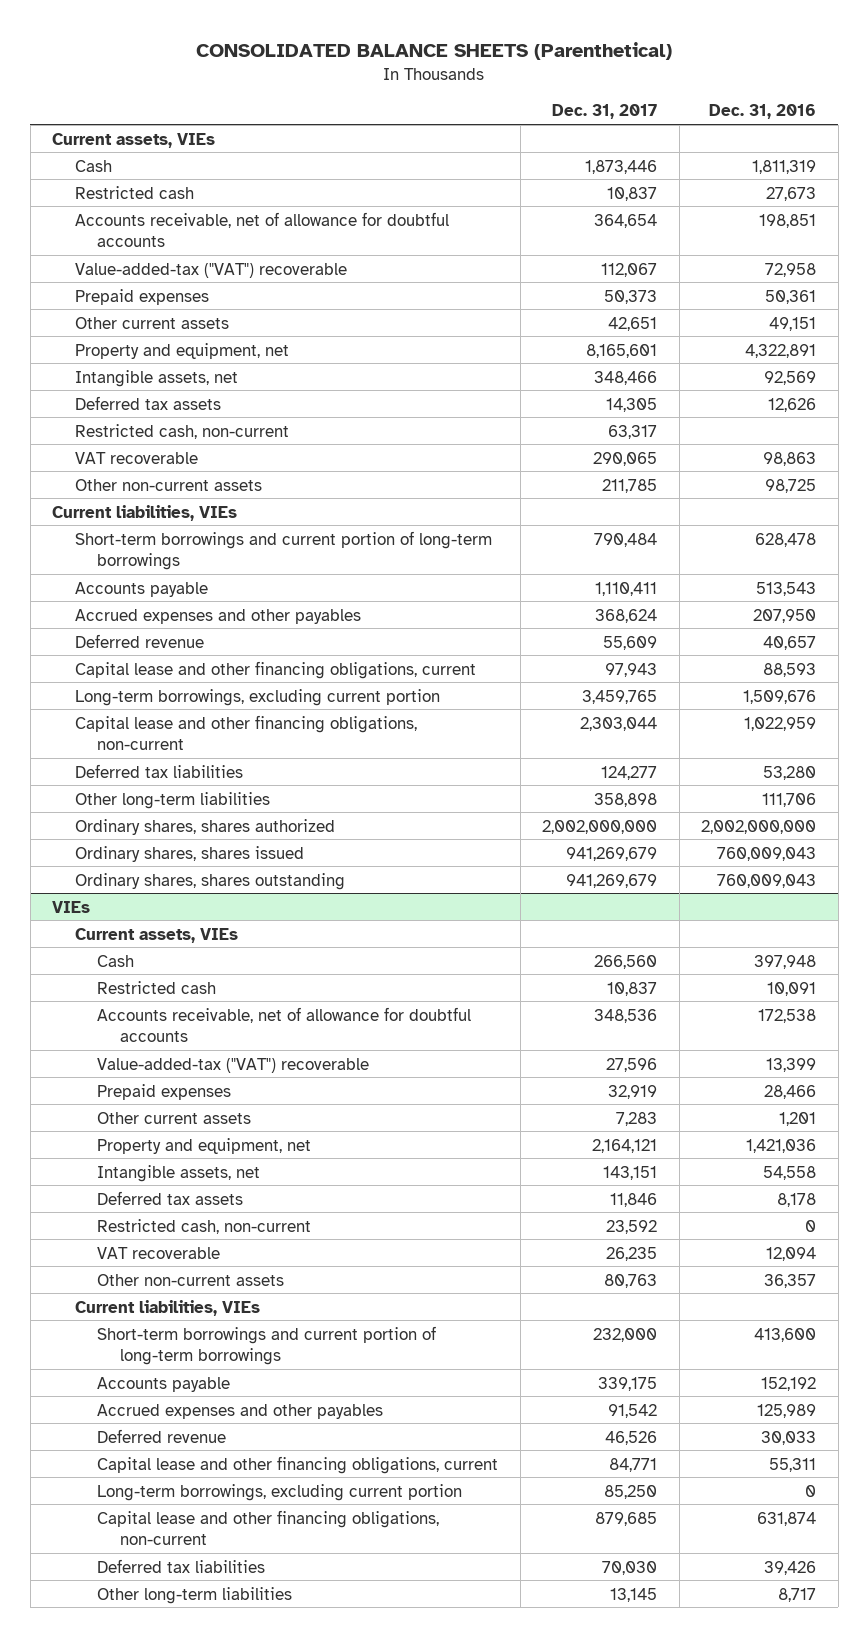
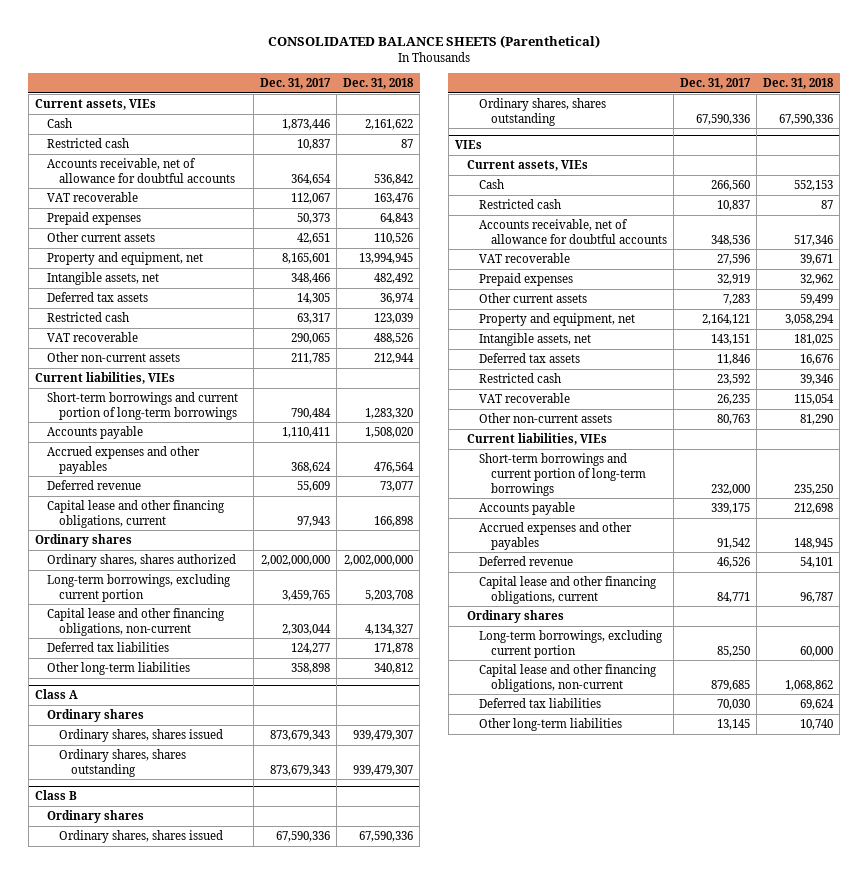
- | Dec. 31, 2017 | Dec. 31, 2016
+ | Dec. 31, 2017 | Dec. 31, 2018
- Value-added-tax ("VAT") recoverable | 112,067 | 72,958
+ VAT recoverable | 112,067 | 163,476
- Restricted cash, non-current | 63,317 |
+ Restricted cash | 63,317 | 123,039
+ Ordinary shares
moved up: Ordinary shares, shares authorized | 2,002,000,000 | 2,002,000,000
- Ordinary shares, shares issued | 941,269,679 | 760,009,043
- Ordinary shares, shares outstanding | 941,269,679 | 760,009,043
+ Class A
+ Ordinary shares
+ Ordinary shares, shares issued | 873,679,343 | 939,479,307
+ Ordinary shares, shares outstanding | 873,679,343 | 939,479,307
+ Class B
+ Ordinary shares
+ Ordinary shares, shares issued | 67,590,336 | 67,590,336
+ Ordinary shares, shares outstanding | 67,590,336 | 67,590,336
@ VIEs
- Value-added-tax ("VAT") recoverable | 27,596 | 13,399
+ VAT recoverable | 27,596 | 39,671
- Restricted cash, non-current | 23,592 | 0
+ Restricted cash | 23,592 | 39,346
+ Ordinary shares

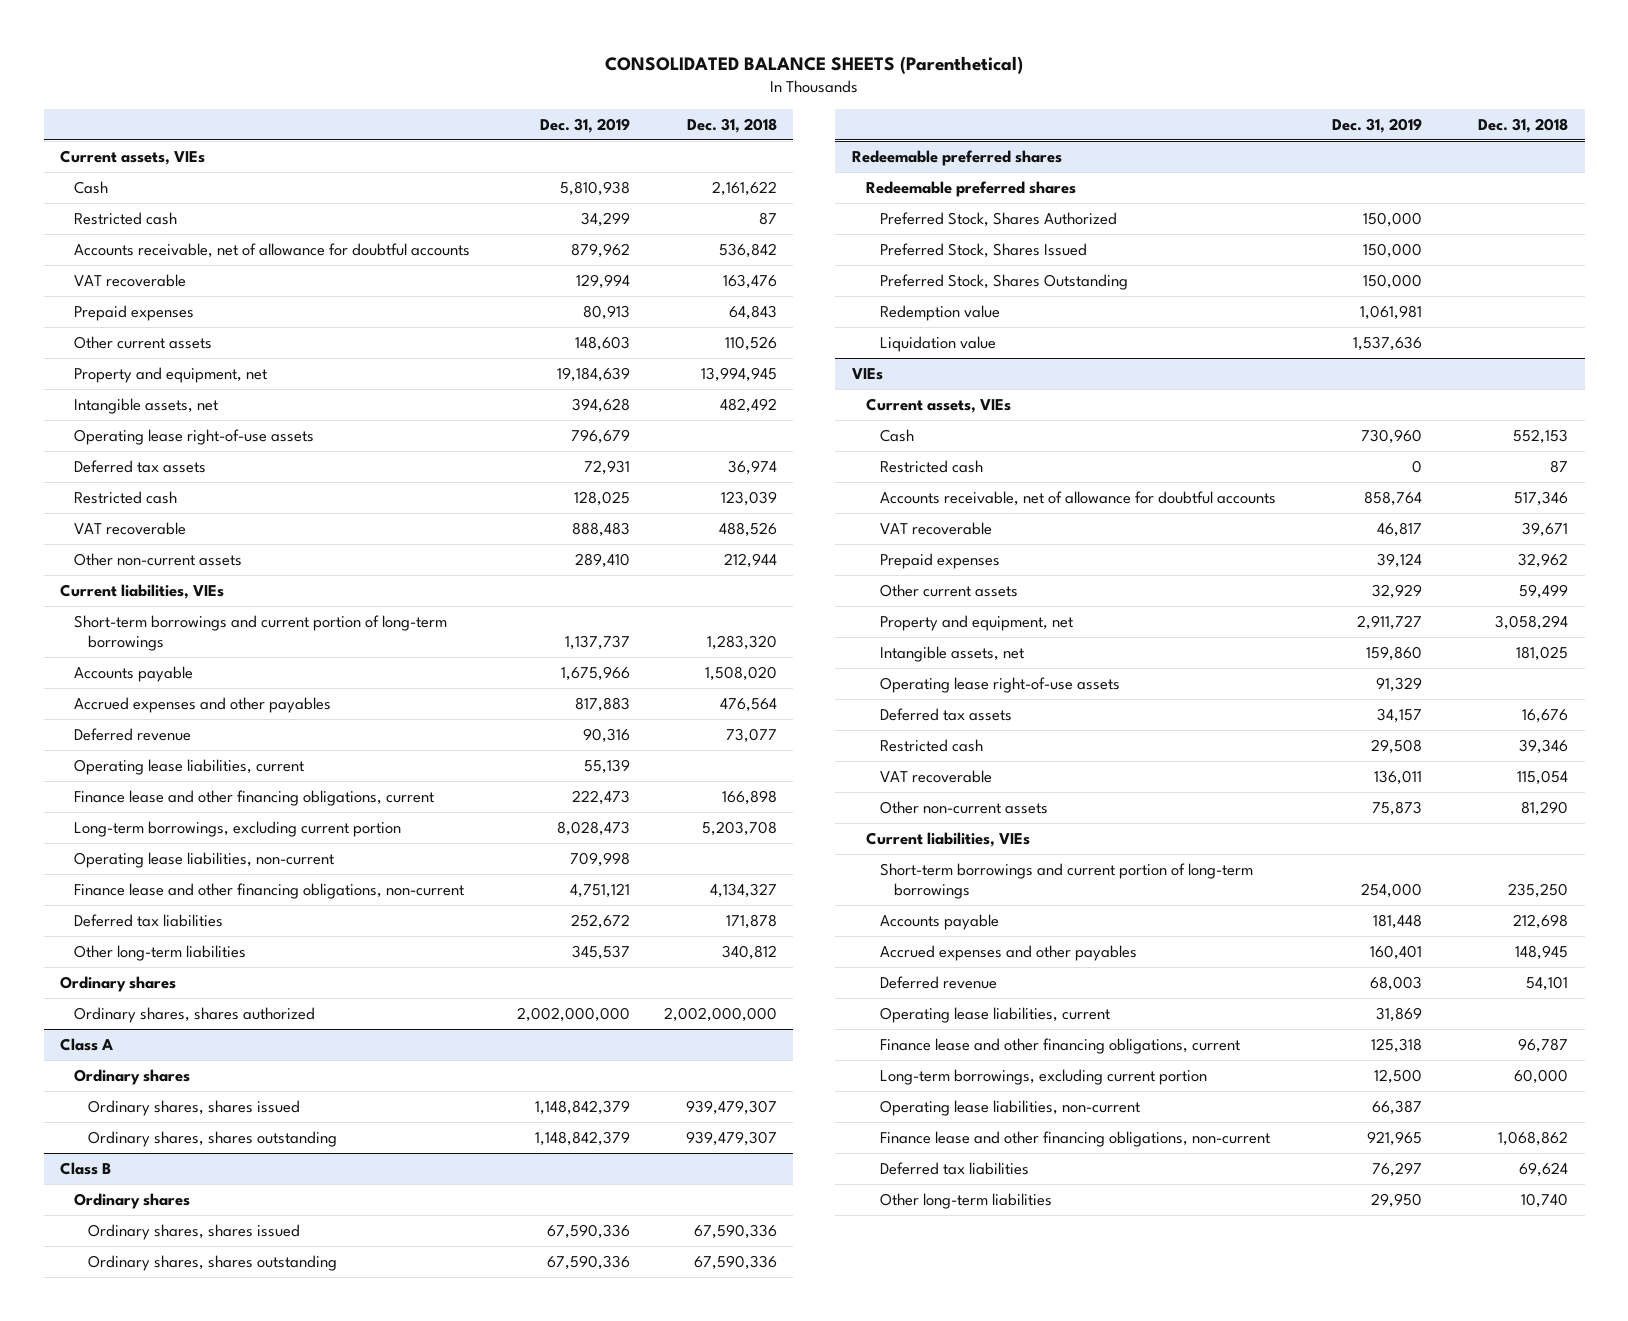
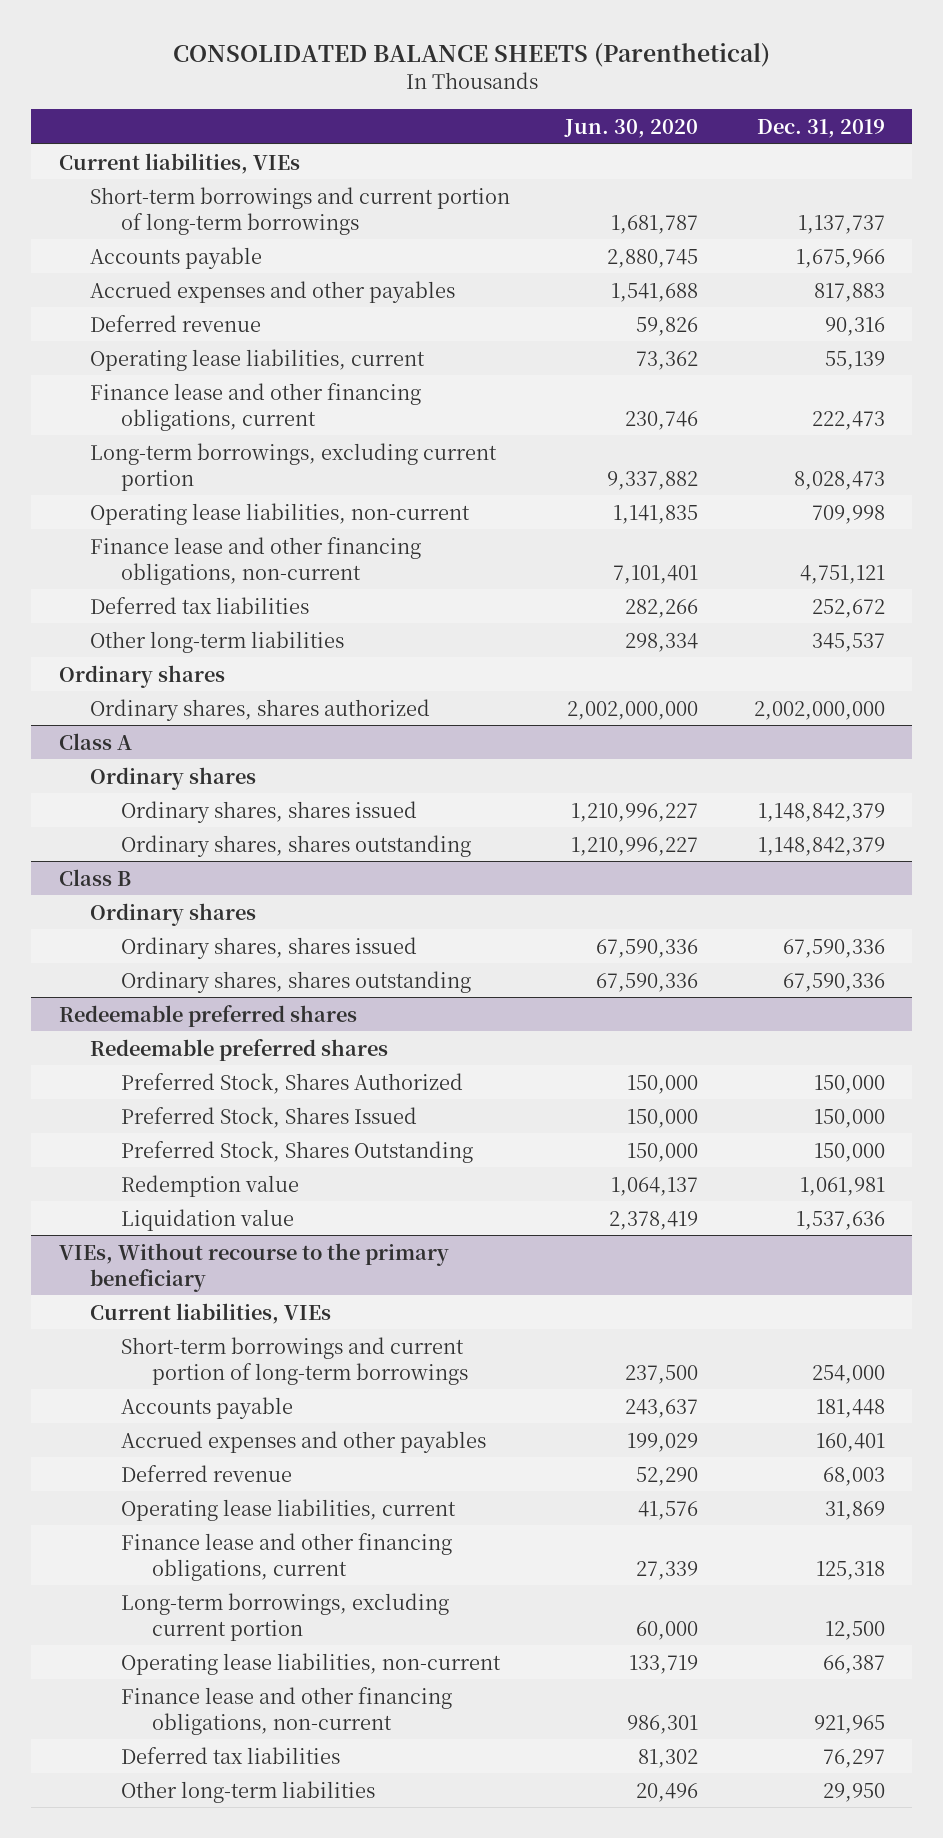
- | Dec. 31, 2019 | Dec. 31, 2018
+ | Jun. 30, 2020 | Dec. 31, 2019
- Current assets, VIEs
- Cash | 5,810,938 | 2,161,622
- Restricted cash | 34,299 | 87
- Accounts receivable, net of allowance for doubtful accounts | 879,962 | 536,842
- VAT recoverable | 129,994 | 163,476
- Prepaid expenses | 80,913 | 64,843
- Other current assets | 148,603 | 110,526
- Property and equipment, net | 19,184,639 | 13,994,945
- Intangible assets, net | 394,628 | 482,492
- Operating lease right-of-use assets | 796,679 |
- Deferred tax assets | 72,931 | 36,974
- Restricted cash | 128,025 | 123,039
- VAT recoverable | 888,483 | 488,526
- Other non-current assets | 289,410 | 212,944
- VIEs
- Current assets, VIEs
- Cash | 730,960 | 552,153
- Restricted cash | 0 | 87
- Accounts receivable, net of allowance for doubtful accounts | 858,764 | 517,346
- VAT recoverable | 46,817 | 39,671
- Prepaid expenses | 39,124 | 32,962
- Other current assets | 32,929 | 59,499
- Property and equipment, net | 2,911,727 | 3,058,294
- Intangible assets, net | 159,860 | 181,025
- Operating lease right-of-use assets | 91,329 |
- Deferred tax assets | 34,157 | 16,676
- Restricted cash | 29,508 | 39,346
- VAT recoverable | 136,011 | 115,054
- Other non-current assets | 75,873 | 81,290
+ VIEs, Without recourse to the primary beneficiary

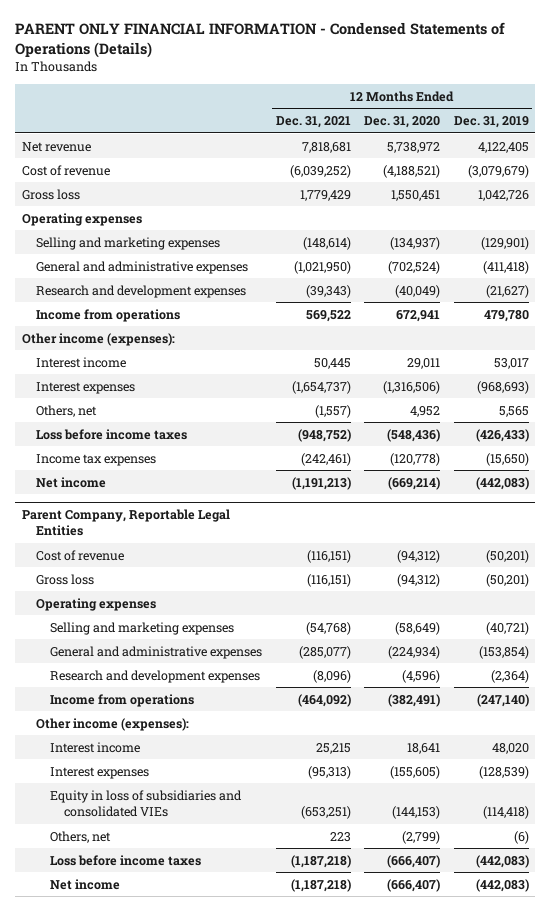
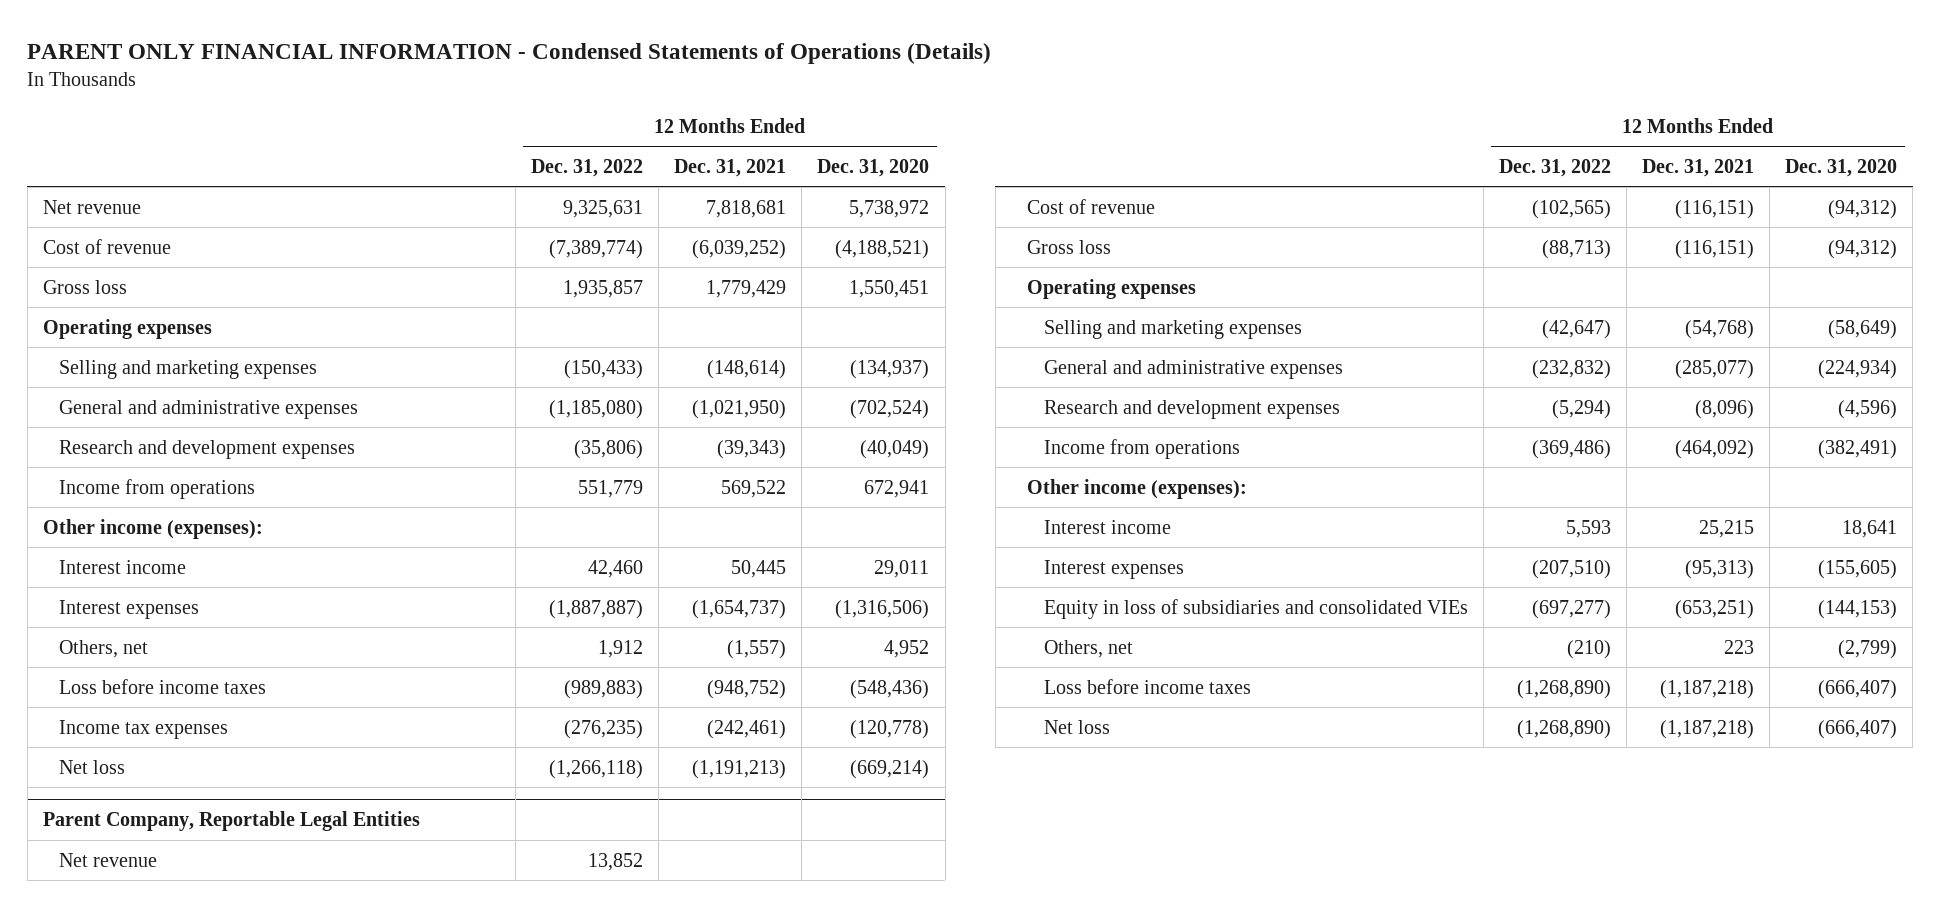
- | 12 Months Ended Dec. 31, 2021 | 12 Months Ended Dec. 31, 2020 | 12 Months Ended Dec. 31, 2019
+ | 12 Months Ended Dec. 31, 2022 | 12 Months Ended Dec. 31, 2021 | 12 Months Ended Dec. 31, 2020
- Net income | (1,191,213) | (669,214) | (442,083)
+ Net loss | (1,266,118) | (1,191,213) | (669,214)
@ Parent Company, Reportable Legal Entities
+ Net revenue | 13,852 | |
- Net income | (1,187,218) | (666,407) | (442,083)
+ Net loss | (1,268,890) | (1,187,218) | (666,407)

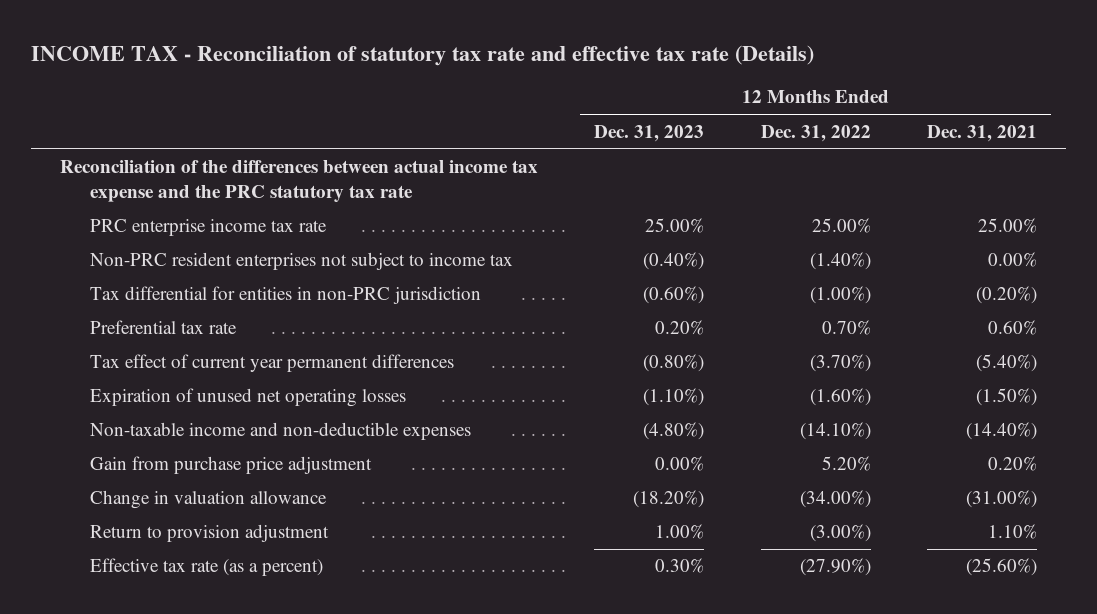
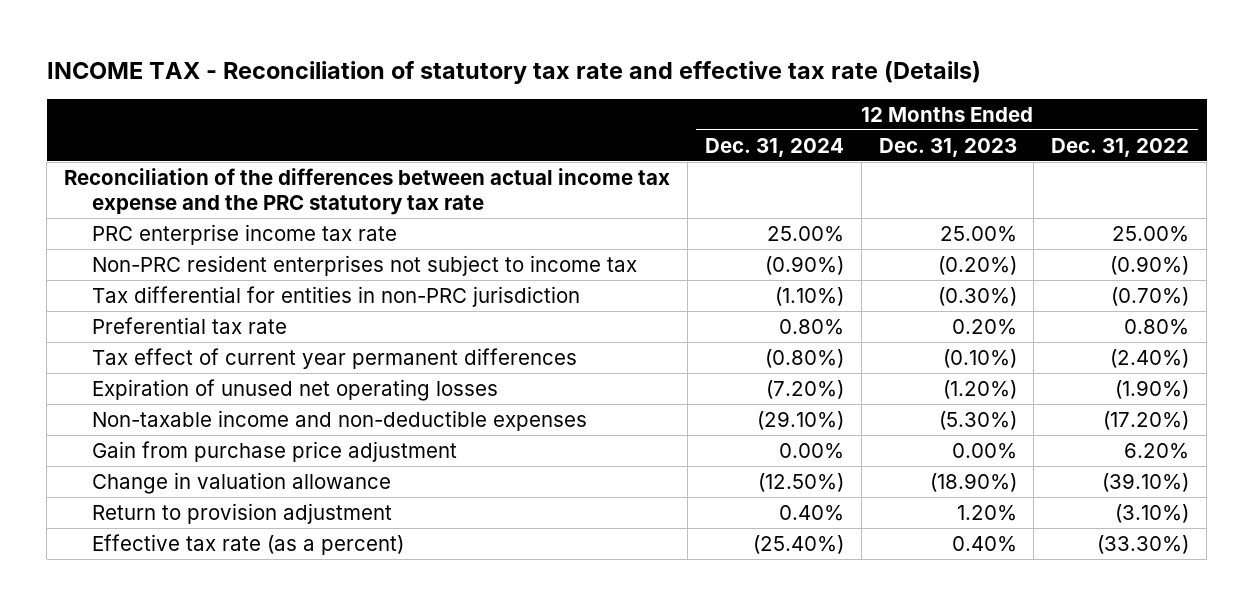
- | 12 Months Ended Dec. 31, 2023 | 12 Months Ended Dec. 31, 2022 | 12 Months Ended Dec. 31, 2021
+ | 12 Months Ended Dec. 31, 2024 | 12 Months Ended Dec. 31, 2023 | 12 Months Ended Dec. 31, 2022
- Non-PRC resident enterprises not subject to income tax | (0.40%) | (1.40%) | 0.00%
- Tax differential for entities in non-PRC jurisdiction | (0.60%) | (1.00%) | (0.20%)
- Preferential tax rate | 0.20% | 0.70% | 0.60%
- Tax effect of current year permanent differences | (0.80%) | (3.70%) | (5.40%)
- Expiration of unused net operating losses | (1.10%) | (1.60%) | (1.50%)
- Non-taxable income and non-deductible expenses | (4.80%) | (14.10%) | (14.40%)
- Gain from purchase price adjustment | 0.00% | 5.20% | 0.20%
- Change in valuation allowance | (18.20%) | (34.00%) | (31.00%)
- Return to provision adjustment | 1.00% | (3.00%) | 1.10%
- Effective tax rate (as a percent) | 0.30% | (27.90%) | (25.60%)
+ Non-PRC resident enterprises not subject to income tax | (0.90%) | (0.20%) | (0.90%)
+ Tax differential for entities in non-PRC jurisdiction | (1.10%) | (0.30%) | (0.70%)
+ Preferential tax rate | 0.80% | 0.20% | 0.80%
+ Tax effect of current year permanent differences | (0.80%) | (0.10%) | (2.40%)
+ Expiration of unused net operating losses | (7.20%) | (1.20%) | (1.90%)
+ Non-taxable income and non-deductible expenses | (29.10%) | (5.30%) | (17.20%)
+ Gain from purchase price adjustment | 0.00% | 0.00% | 6.20%
+ Change in valuation allowance | (12.50%) | (18.90%) | (39.10%)
+ Return to provision adjustment | 0.40% | 1.20% | (3.10%)
+ Effective tax rate (as a percent) | (25.40%) | 0.40% | (33.30%)

